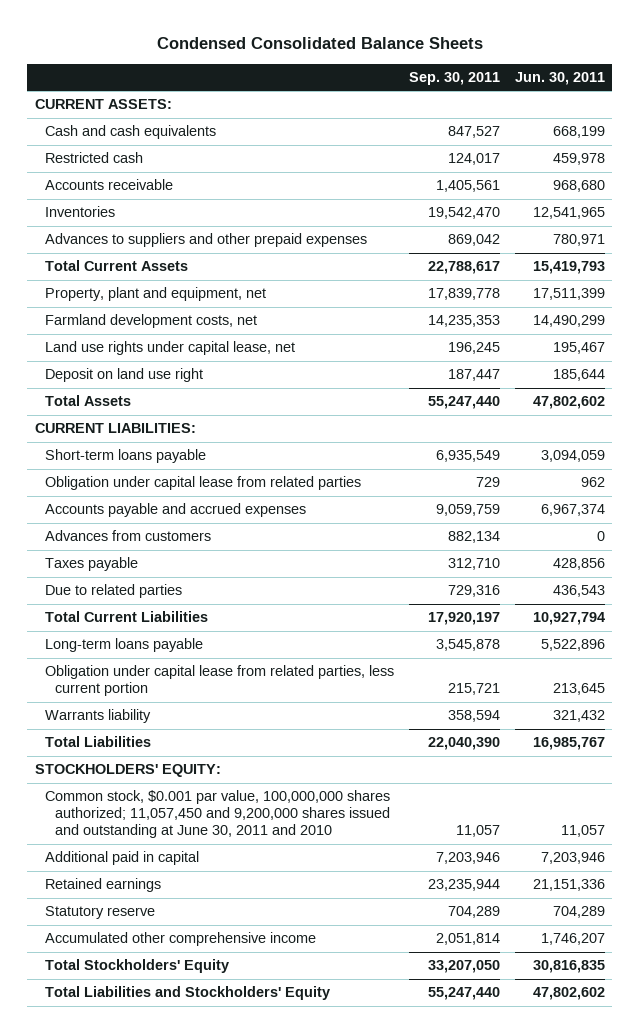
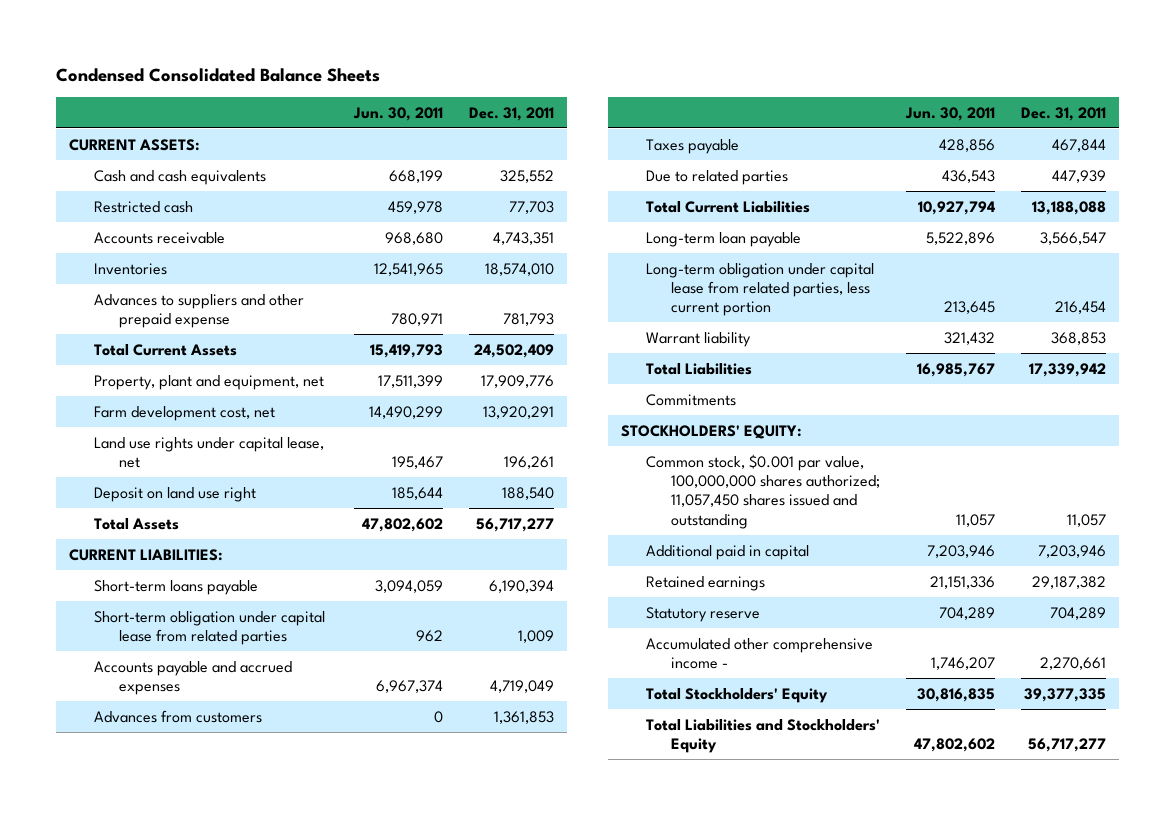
- | Sep. 30, 2011 | Jun. 30, 2011
+ | Jun. 30, 2011 | Dec. 31, 2011
- Advances to suppliers and other prepaid expenses | 869,042 | 780,971
+ Advances to suppliers and other prepaid expense | 780,971 | 781,793
- Farmland development costs, net | 14,235,353 | 14,490,299
+ Farm development cost, net | 14,490,299 | 13,920,291
- Obligation under capital lease from related parties | 729 | 962
+ Short-term obligation under capital lease from related parties | 962 | 1,009
- Long-term loans payable | 3,545,878 | 5,522,896
- Obligation under capital lease from related parties, less current portion | 215,721 | 213,645
- Warrants liability | 358,594 | 321,432
+ Long-term loan payable | 5,522,896 | 3,566,547
+ Long-term obligation under capital lease from related parties, less current portion | 213,645 | 216,454
+ Warrant liability | 321,432 | 368,853
+ Commitments
- Common stock, $0.001 par value, 100,000,000 shares authorized; 11,057,450 and 9,200,000 shares issued and outstanding at June 30, 2011 and 2010 | 11,057 | 11,057
+ Common stock, $0.001 par value, 100,000,000 shares authorized; 11,057,450 shares issued and outstanding | 11,057 | 11,057
- Accumulated other comprehensive income | 2,051,814 | 1,746,207
+ Accumulated other comprehensive income - | 1,746,207 | 2,270,661

